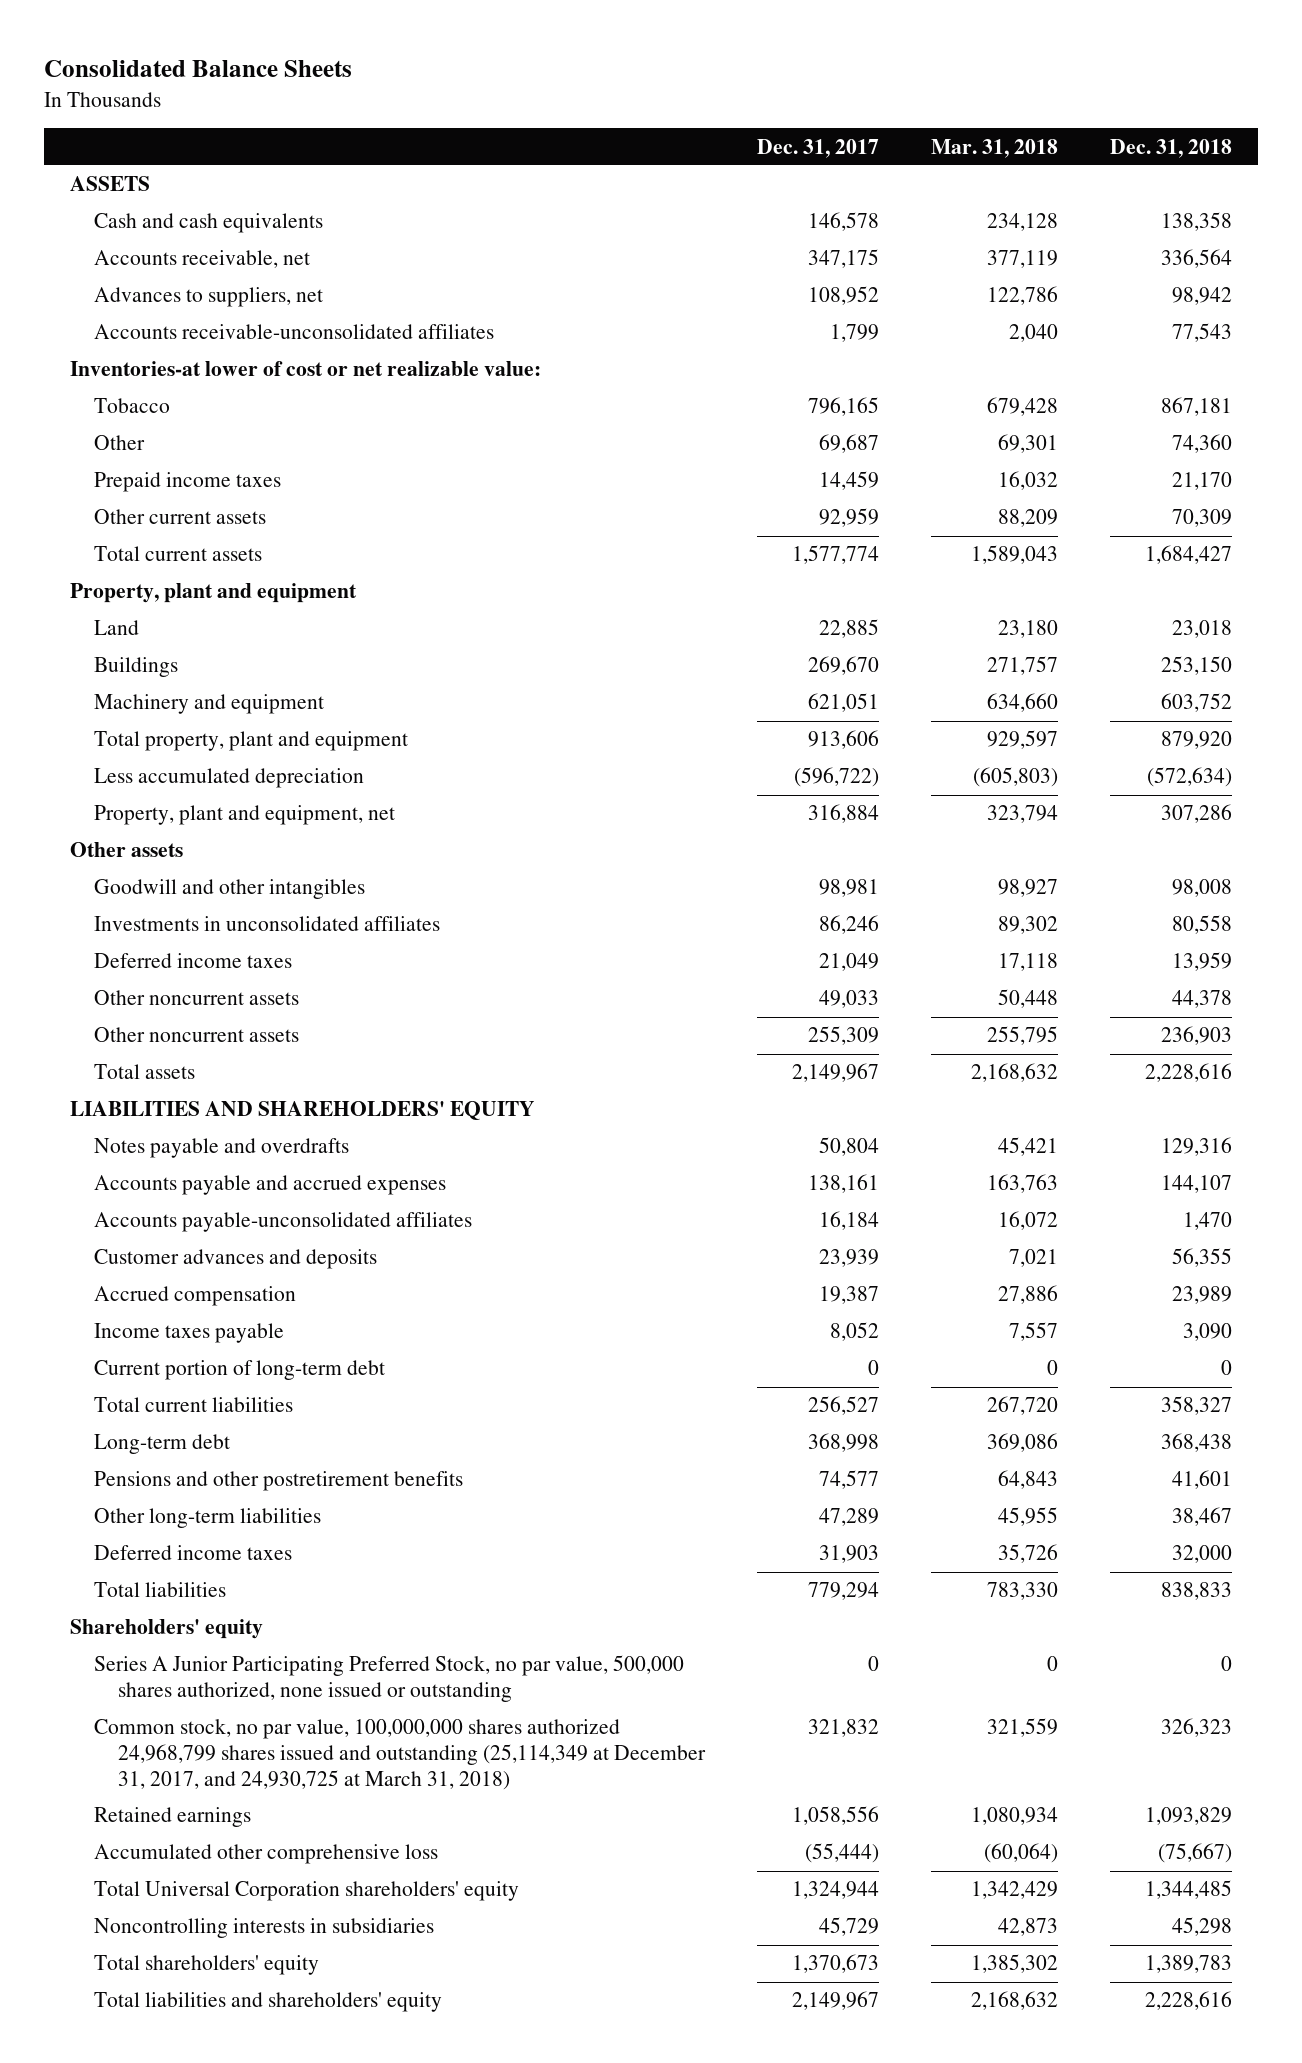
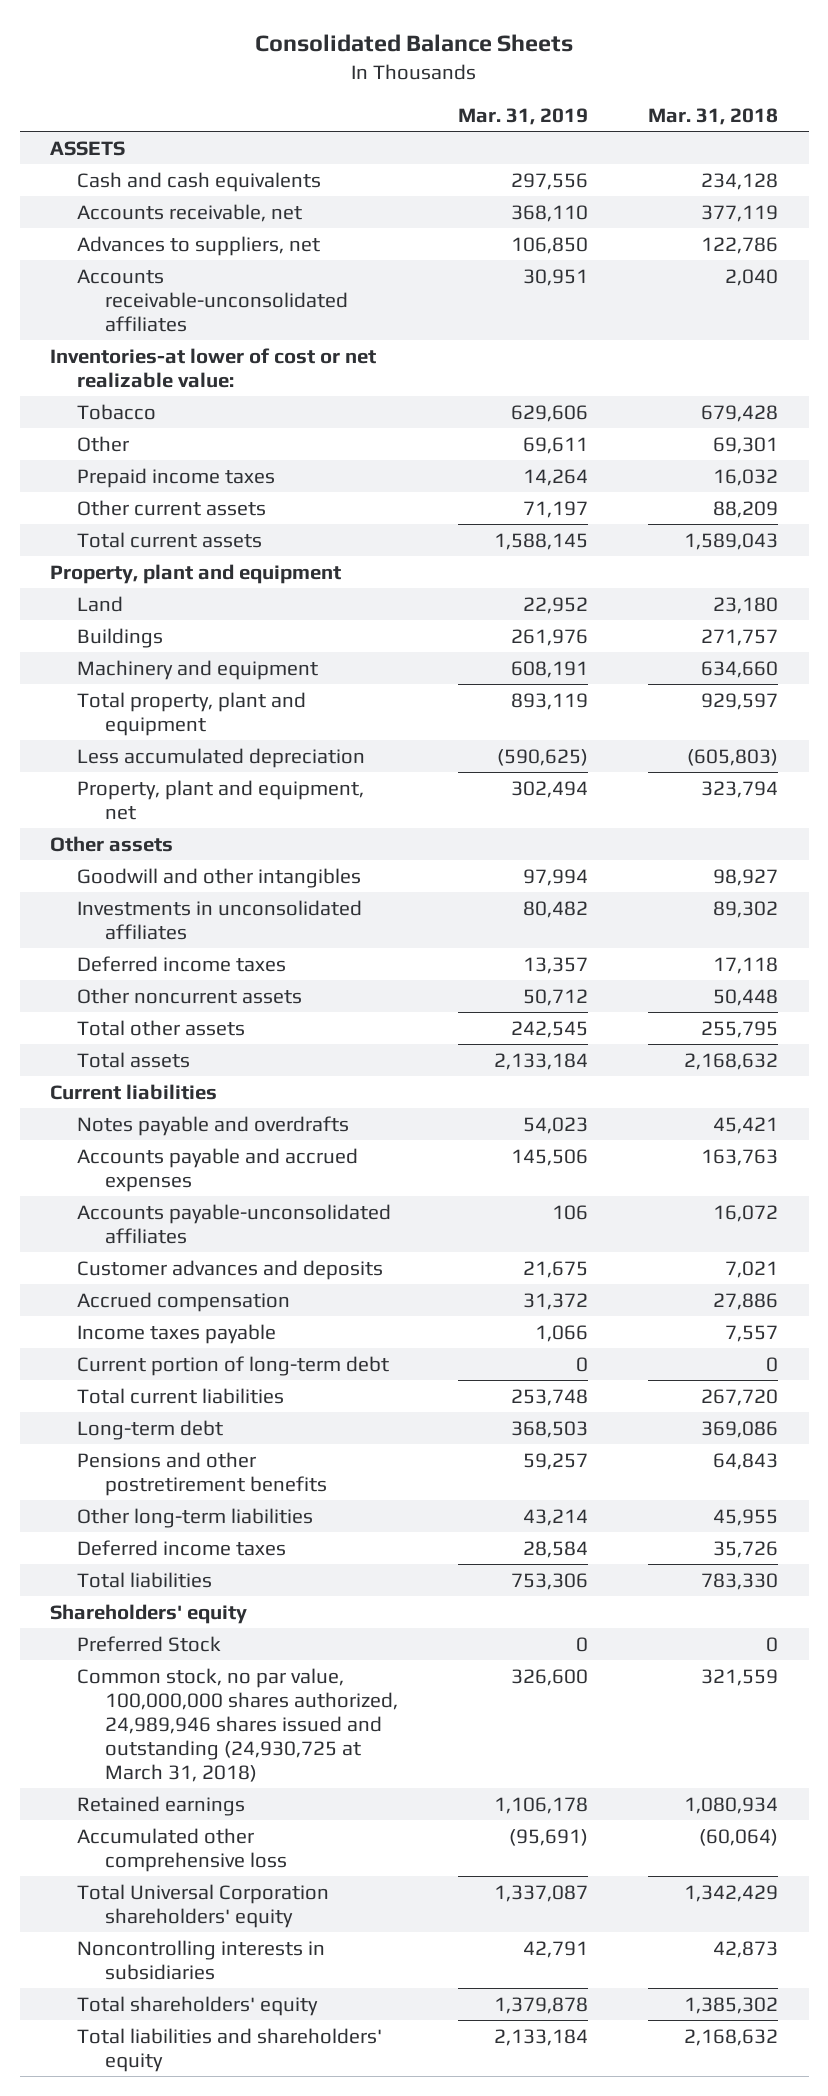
- | Dec. 31, 2017 | Mar. 31, 2018 | Dec. 31, 2018
+ | Mar. 31, 2019 | Mar. 31, 2018
- Other noncurrent assets | 255,309 | 255,795 | 236,903
+ Total other assets | 242,545 | 255,795
- LIABILITIES AND SHAREHOLDERS' EQUITY
+ Current liabilities
- Series A Junior Participating Preferred Stock, no par value, 500,000 shares authorized, none issued or outstanding | 0 | 0 | 0
- Common stock, no par value, 100,000,000 shares authorized 24,968,799 shares issued and outstanding (25,114,349 at December 31, 2017, and 24,930,725 at March 31, 2018) | 321,832 | 321,559 | 326,323
+ Preferred Stock | 0 | 0
+ Common stock, no par value, 100,000,000 shares authorized, 24,989,946 shares issued and outstanding (24,930,725 at March 31, 2018) | 326,600 | 321,559

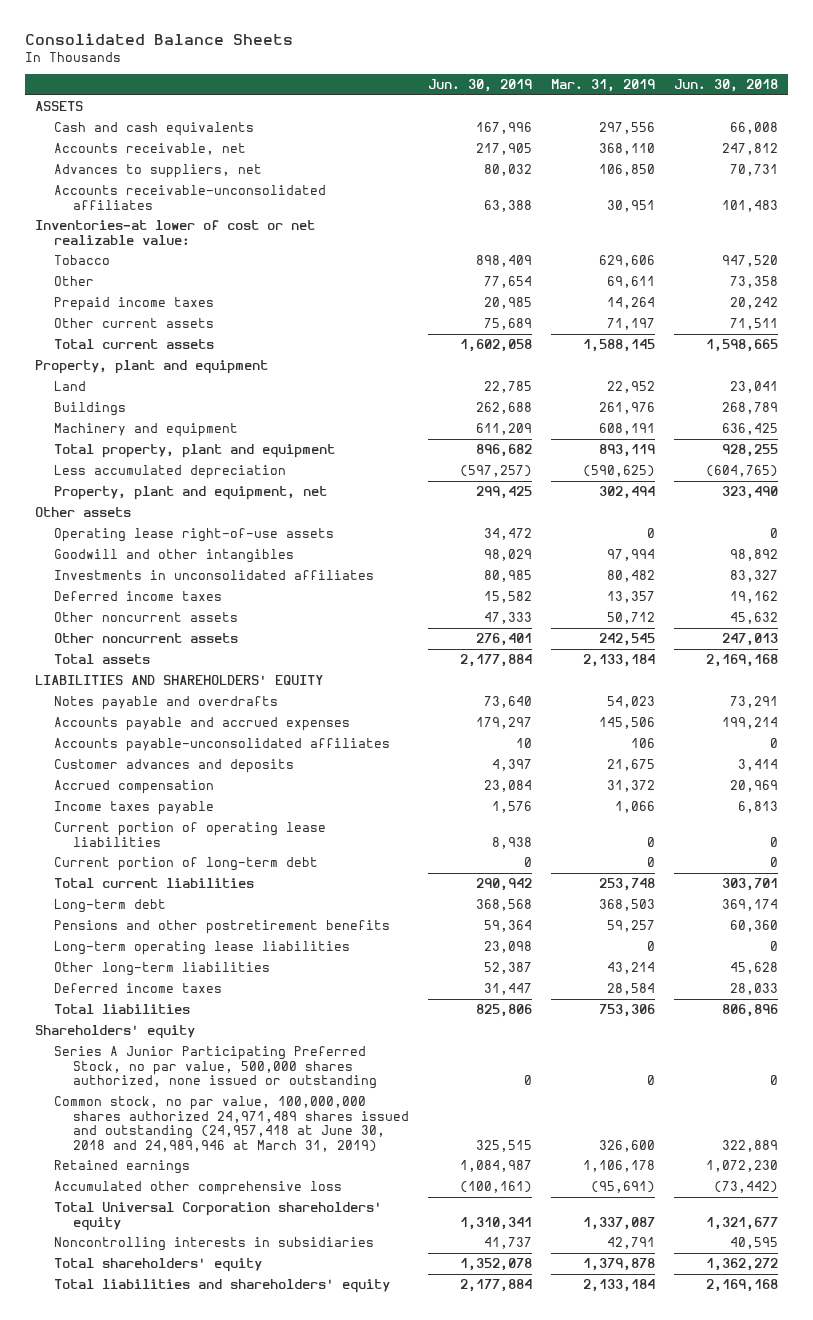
- | Mar. 31, 2019 | Mar. 31, 2018
+ | Jun. 30, 2019 | Mar. 31, 2019 | Jun. 30, 2018
+ Operating lease right-of-use assets | 34,472 | 0 | 0
- Total other assets | 242,545 | 255,795
+ Other noncurrent assets | 276,401 | 242,545 | 247,013
- Current liabilities
+ LIABILITIES AND SHAREHOLDERS' EQUITY
+ Current portion of operating lease liabilities | 8,938 | 0 | 0
+ Long-term operating lease liabilities | 23,098 | 0 | 0
- Preferred Stock | 0 | 0
- Common stock, no par value, 100,000,000 shares authorized, 24,989,946 shares issued and outstanding (24,930,725 at March 31, 2018) | 326,600 | 321,559
+ Series A Junior Participating Preferred Stock, no par value, 500,000 shares authorized, none issued or outstanding | 0 | 0 | 0
+ Common stock, no par value, 100,000,000 shares authorized 24,971,489 shares issued and outstanding (24,957,418 at June 30, 2018 and 24,989,946 at March 31, 2019) | 325,515 | 326,600 | 322,889

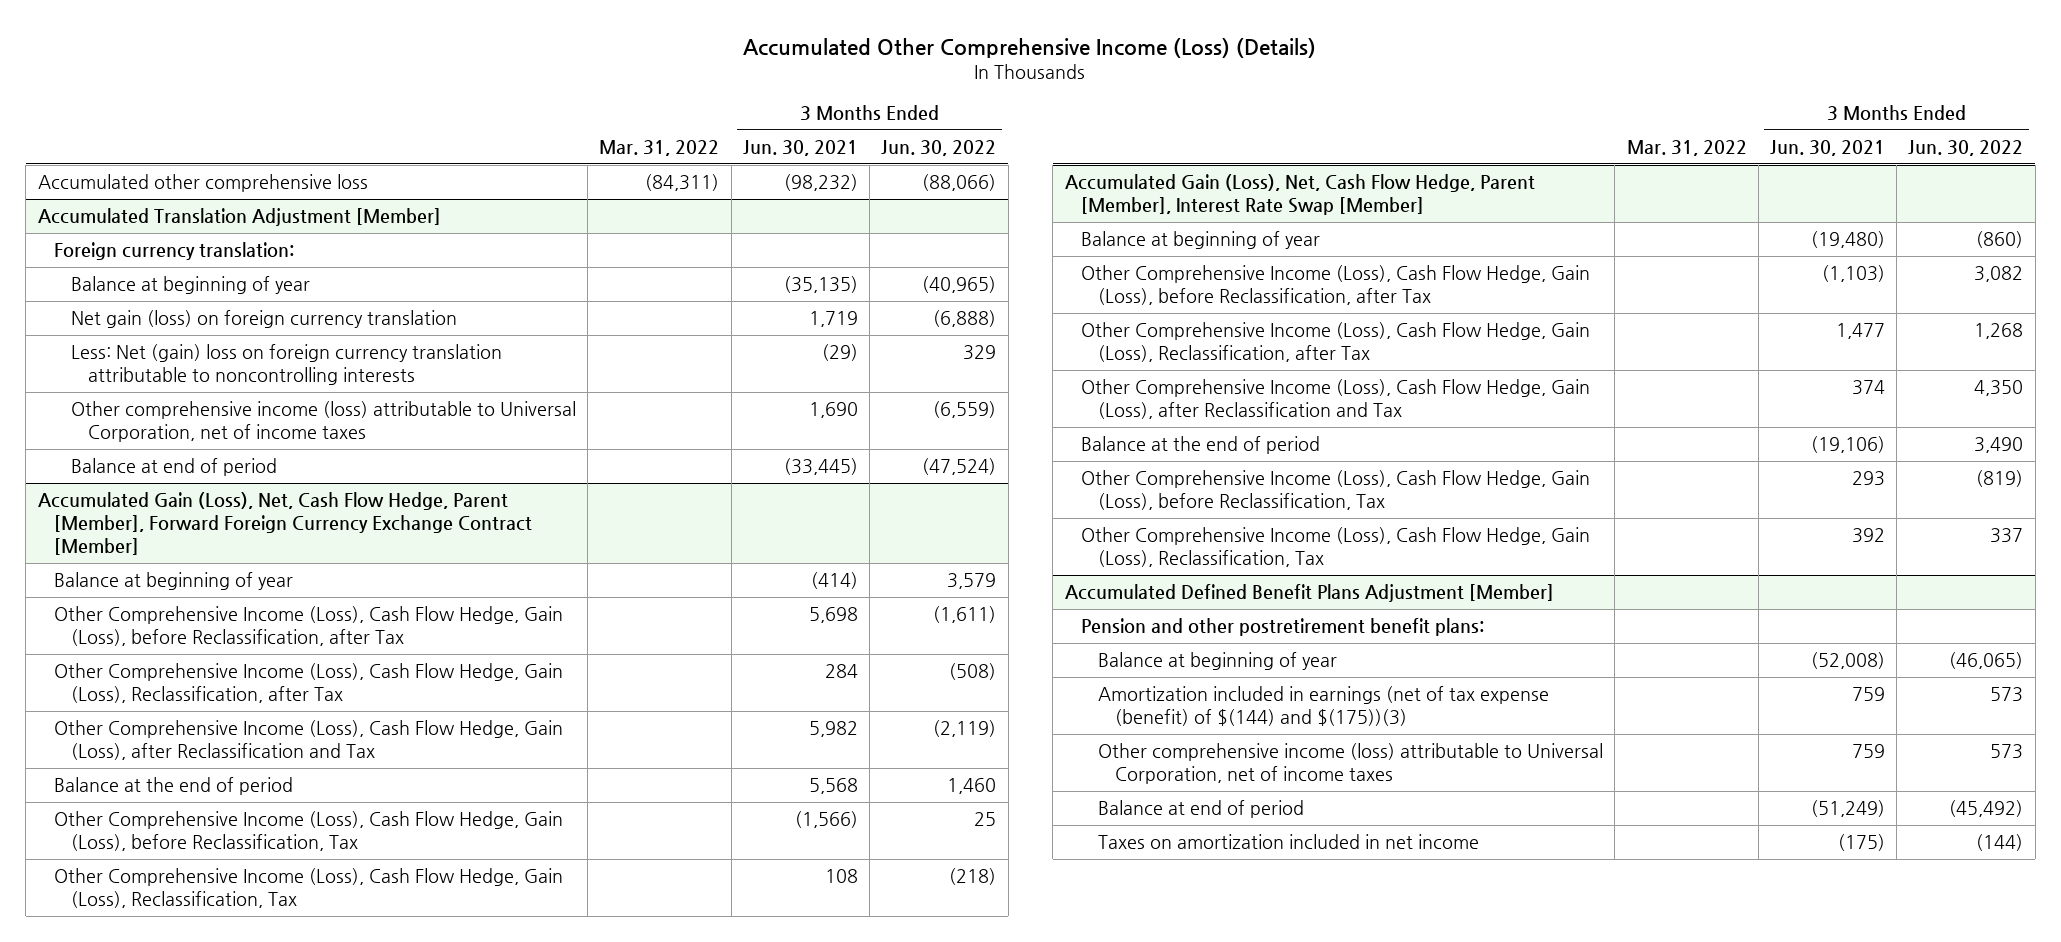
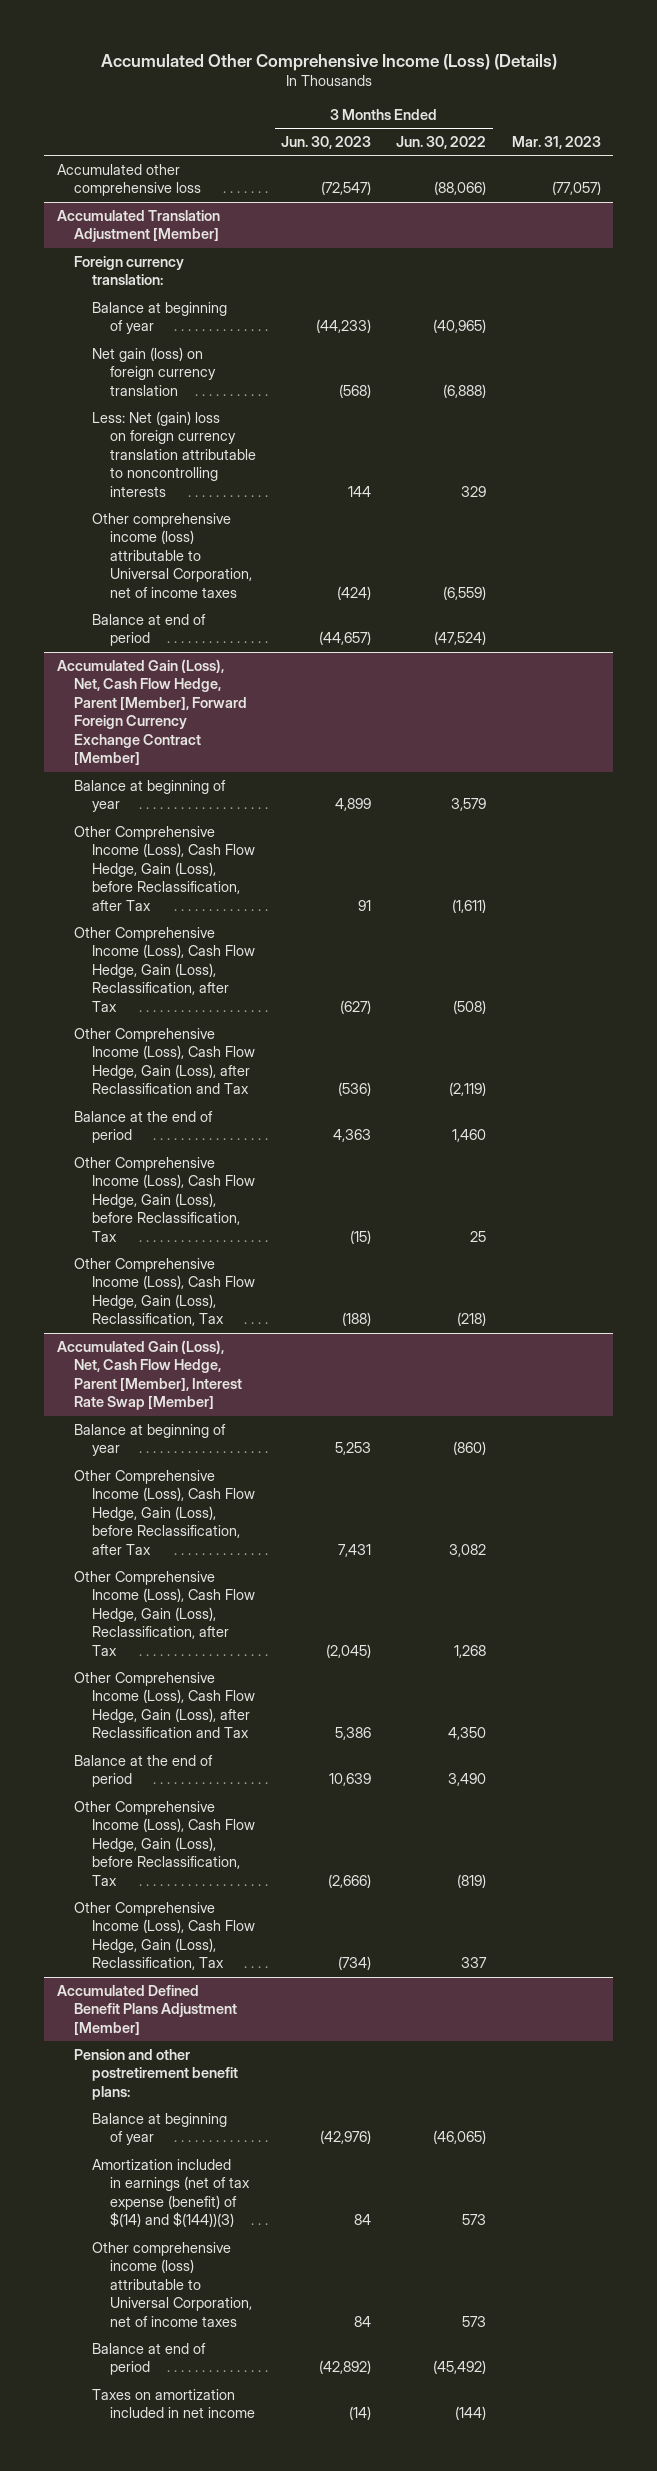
- | Mar. 31, 2022 | 3 Months Ended Jun. 30, 2021 | 3 Months Ended Jun. 30, 2022
+ | 3 Months Ended Jun. 30, 2023 | 3 Months Ended Jun. 30, 2022 | Mar. 31, 2023
@ Accumulated Defined Benefit Plans Adjustment [Member]
- Amortization included in earnings (net of tax expense (benefit) of $(144) and $(175))(3) | | 759 | 573
+ Amortization included in earnings (net of tax expense (benefit) of $(14) and $(144))(3) | 84 | 573 |

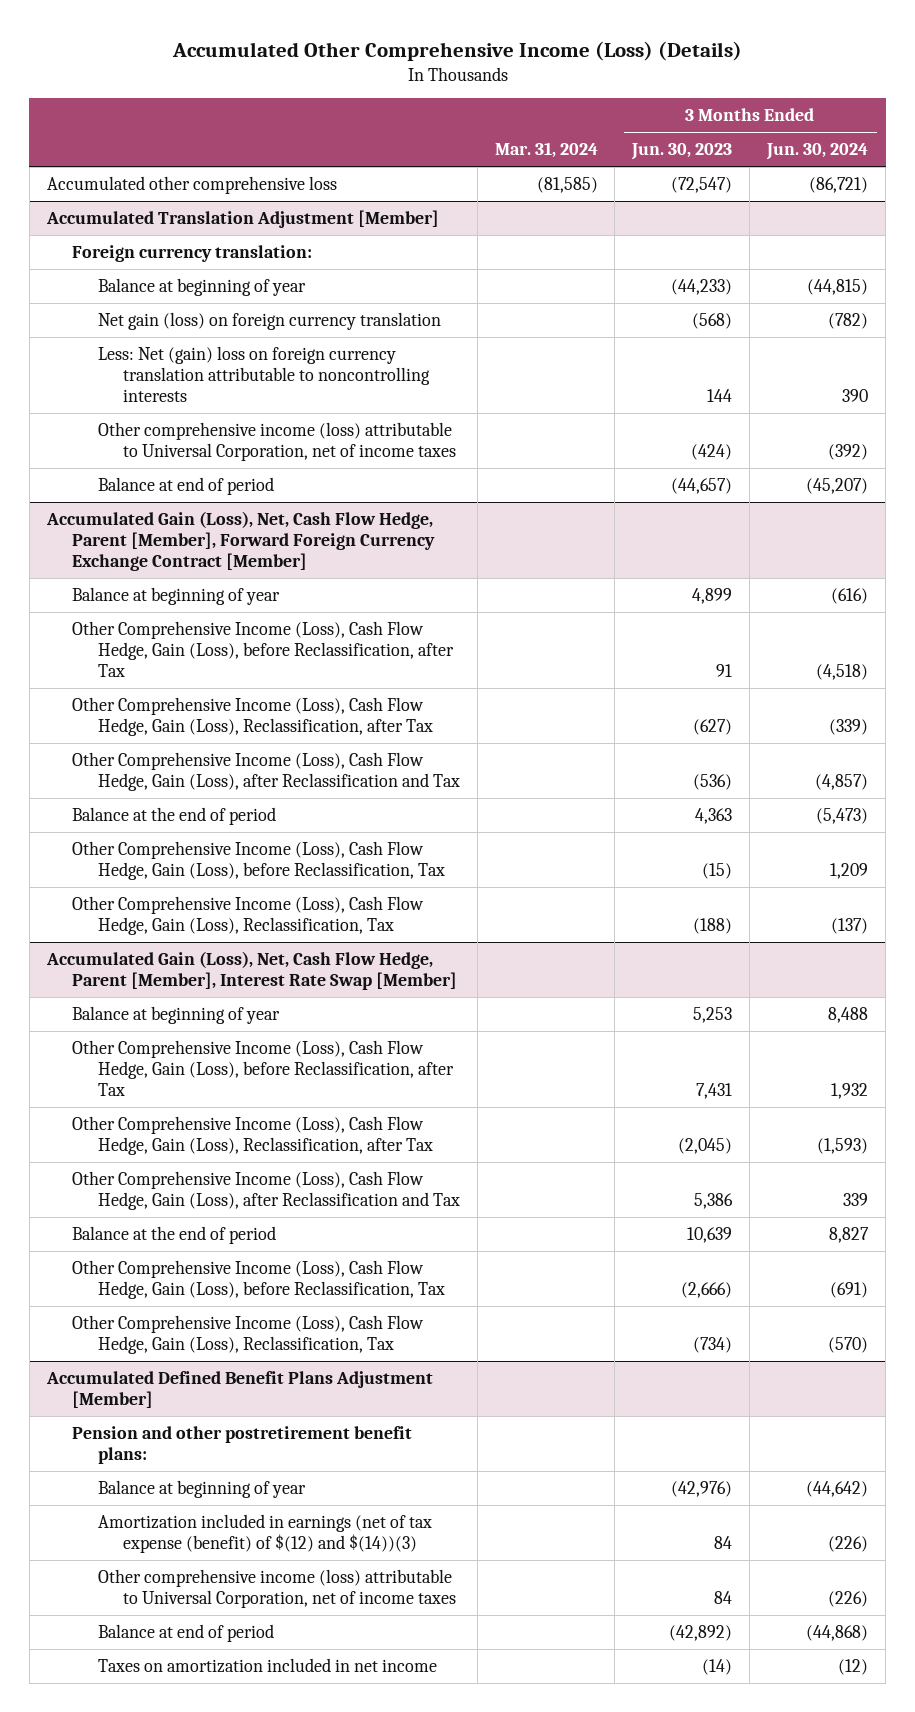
- | 3 Months Ended Jun. 30, 2023 | 3 Months Ended Jun. 30, 2022 | Mar. 31, 2023
+ | Mar. 31, 2024 | 3 Months Ended Jun. 30, 2023 | 3 Months Ended Jun. 30, 2024
@ Accumulated Defined Benefit Plans Adjustment [Member]
- Amortization included in earnings (net of tax expense (benefit) of $(14) and $(144))(3) | 84 | 573 |
+ Amortization included in earnings (net of tax expense (benefit) of $(12) and $(14))(3) | | 84 | (226)

